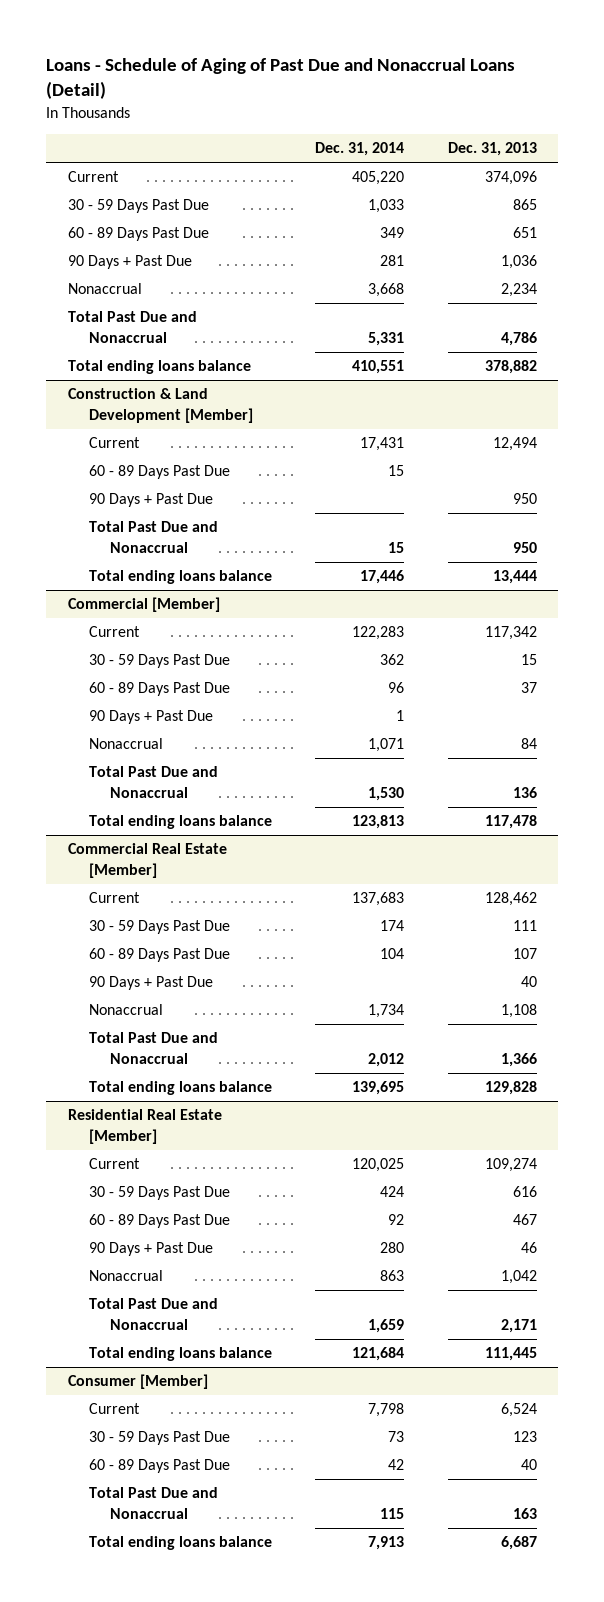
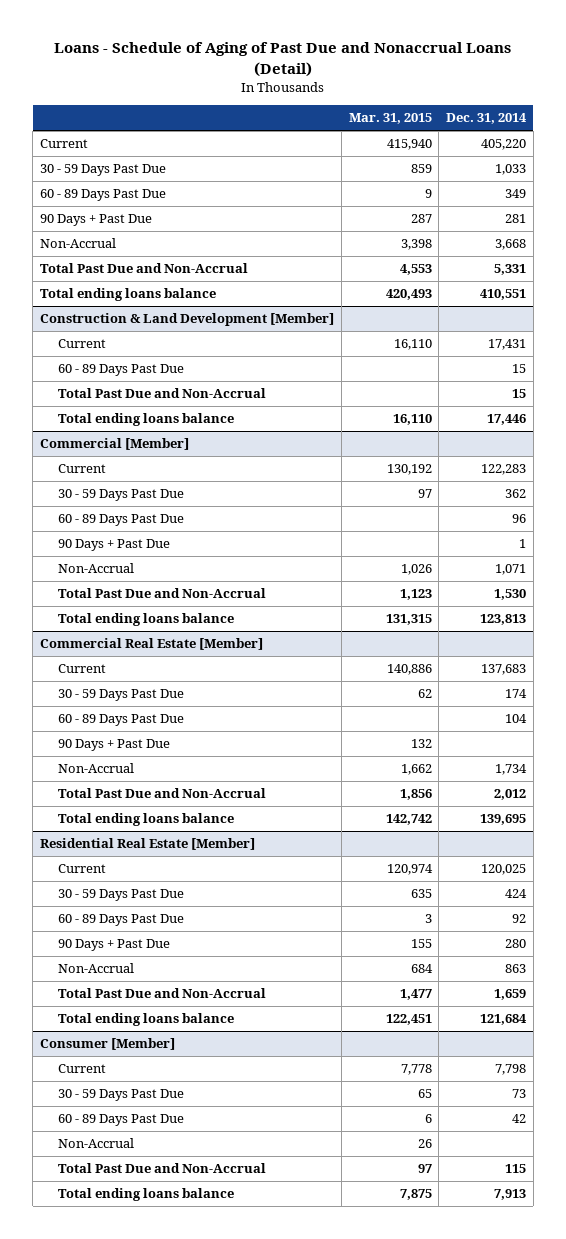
- | Dec. 31, 2014 | Dec. 31, 2013
+ | Mar. 31, 2015 | Dec. 31, 2014
- Nonaccrual | 3,668 | 2,234
- Total Past Due and Nonaccrual | 5,331 | 4,786
+ Non-Accrual | 3,398 | 3,668
+ Total Past Due and Non-Accrual | 4,553 | 5,331
@ Construction & Land Development [Member]
- 90 Days + Past Due | | 950
- Total Past Due and Nonaccrual | 15 | 950
+ Total Past Due and Non-Accrual | | 15
@ Commercial [Member]
- Nonaccrual | 1,071 | 84
- Total Past Due and Nonaccrual | 1,530 | 136
+ Non-Accrual | 1,026 | 1,071
+ Total Past Due and Non-Accrual | 1,123 | 1,530
@ Commercial Real Estate [Member]
- Nonaccrual | 1,734 | 1,108
- Total Past Due and Nonaccrual | 2,012 | 1,366
+ Non-Accrual | 1,662 | 1,734
+ Total Past Due and Non-Accrual | 1,856 | 2,012
@ Residential Real Estate [Member]
- Nonaccrual | 863 | 1,042
- Total Past Due and Nonaccrual | 1,659 | 2,171
+ Non-Accrual | 684 | 863
+ Total Past Due and Non-Accrual | 1,477 | 1,659
@ Consumer [Member]
- Total Past Due and Nonaccrual | 115 | 163
+ Non-Accrual | 26 |
+ Total Past Due and Non-Accrual | 97 | 115

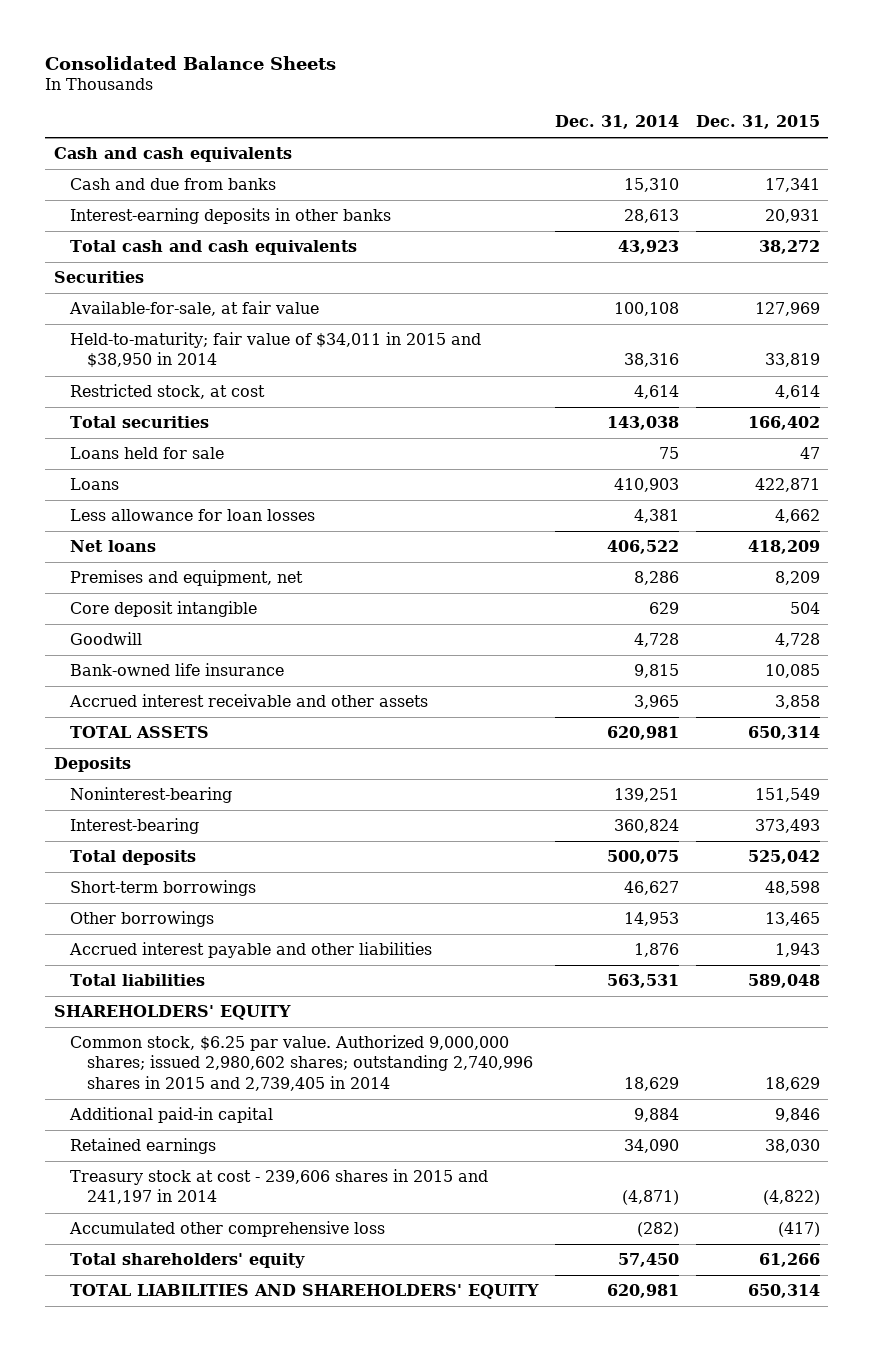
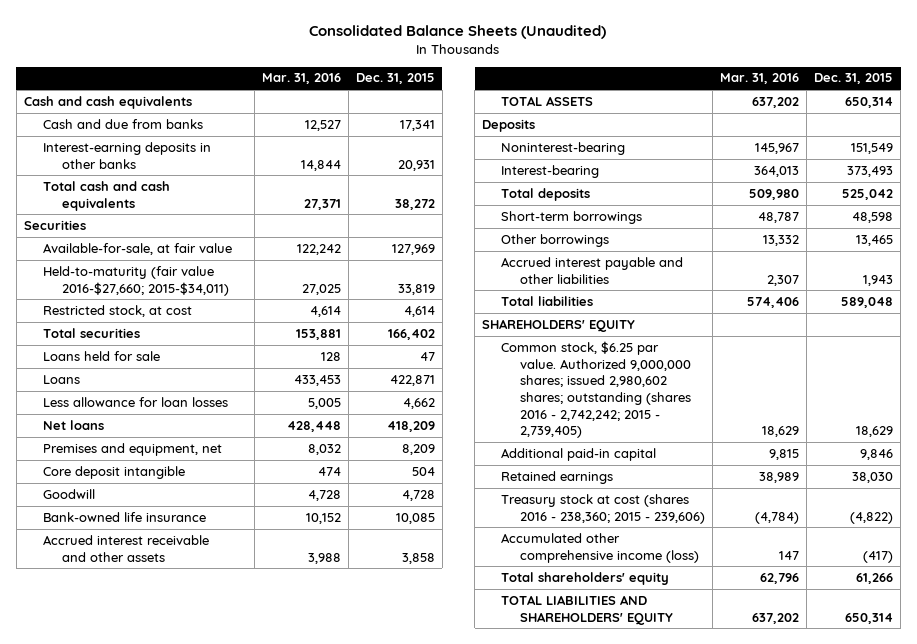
- Consolidated Balance Sheets
+ Consolidated Balance Sheets (Unaudited)
- | Dec. 31, 2014 | Dec. 31, 2015
+ | Mar. 31, 2016 | Dec. 31, 2015
- Held-to-maturity; fair value of $34,011 in 2015 and $38,950 in 2014 | 38,316 | 33,819
+ Held-to-maturity (fair value 2016-$27,660; 2015-$34,011) | 27,025 | 33,819
- Common stock, $6.25 par value. Authorized 9,000,000 shares; issued 2,980,602 shares; outstanding 2,740,996 shares in 2015 and 2,739,405 in 2014 | 18,629 | 18,629
+ Common stock, $6.25 par value. Authorized 9,000,000 shares; issued 2,980,602 shares; outstanding (shares 2016 - 2,742,242; 2015 - 2,739,405) | 18,629 | 18,629
- Treasury stock at cost - 239,606 shares in 2015 and 241,197 in 2014 | (4,871) | (4,822)
- Accumulated other comprehensive loss | (282) | (417)
+ Treasury stock at cost (shares 2016 - 238,360; 2015 - 239,606) | (4,784) | (4,822)
+ Accumulated other comprehensive income (loss) | 147 | (417)

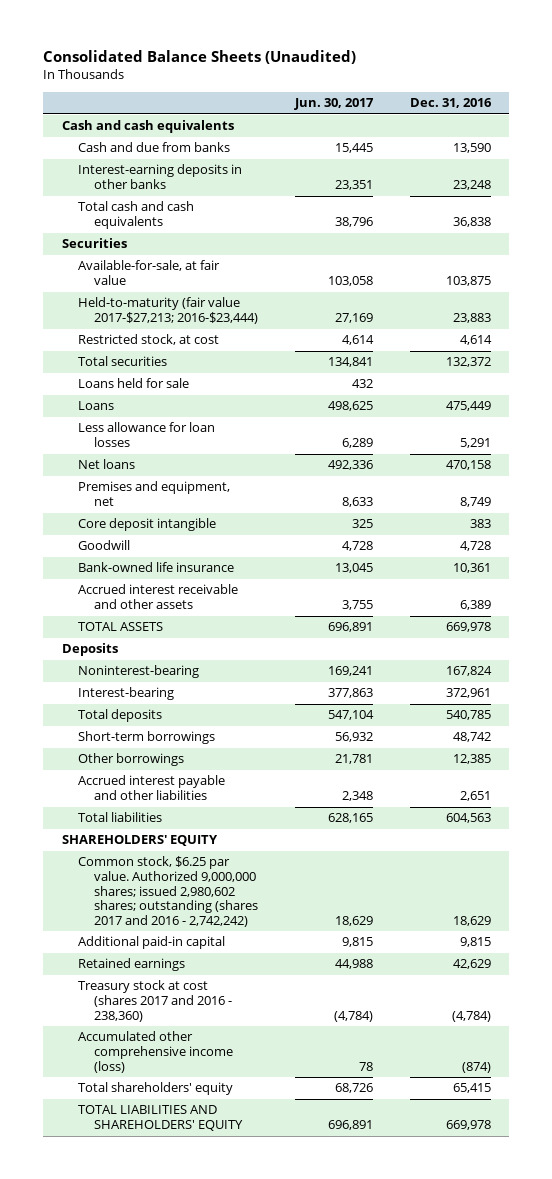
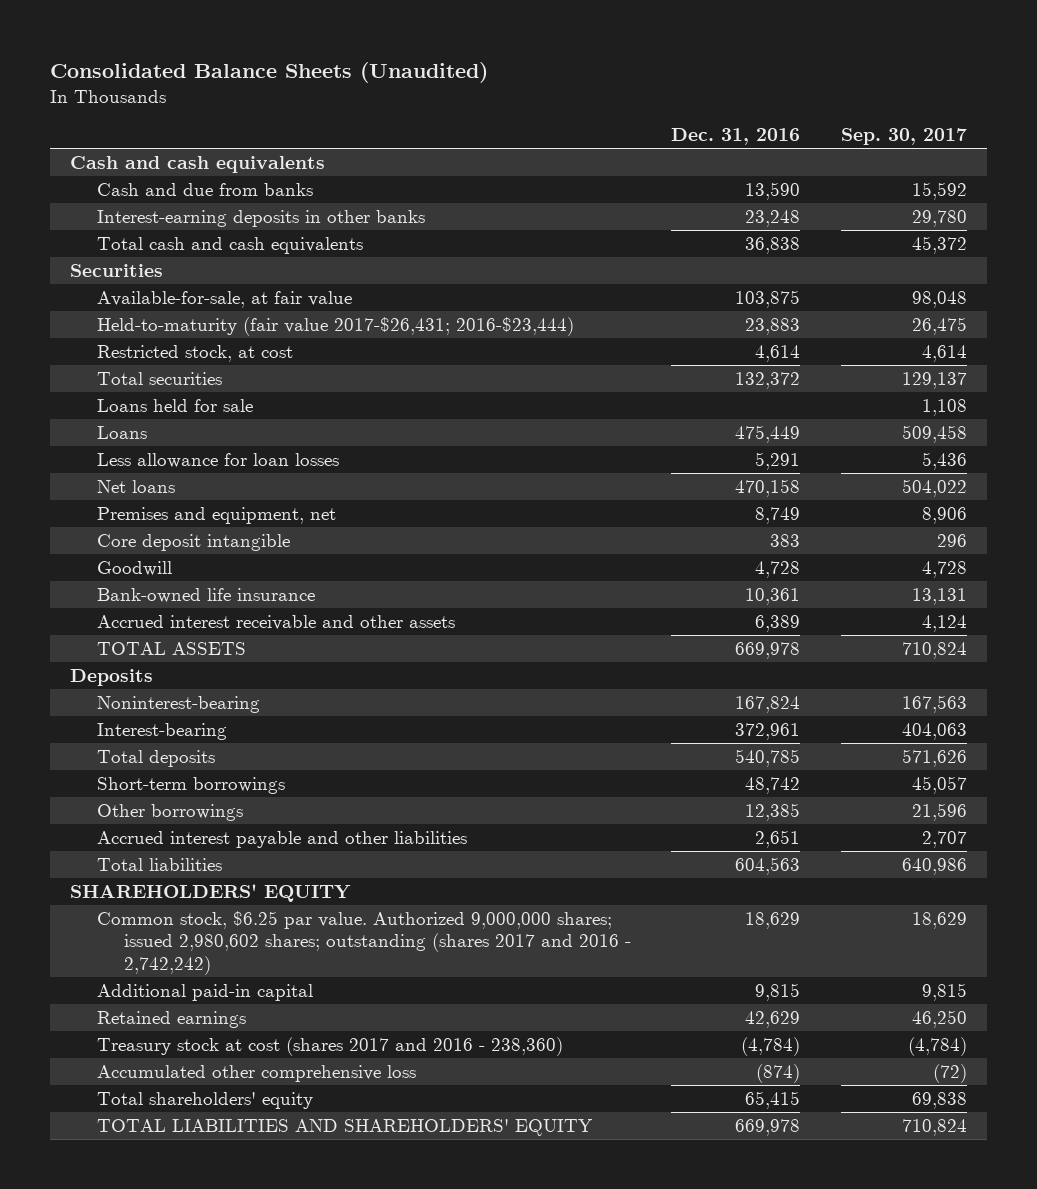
- | Jun. 30, 2017 | Dec. 31, 2016
+ | Dec. 31, 2016 | Sep. 30, 2017
- Held-to-maturity (fair value 2017-$27,213; 2016-$23,444) | 27,169 | 23,883
+ Held-to-maturity (fair value 2017-$26,431; 2016-$23,444) | 23,883 | 26,475
- Accumulated other comprehensive income (loss) | 78 | (874)
+ Accumulated other comprehensive loss | (874) | (72)

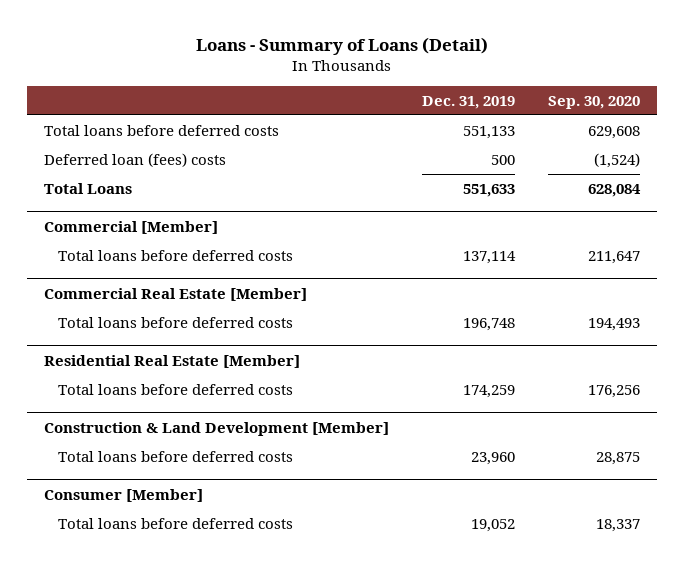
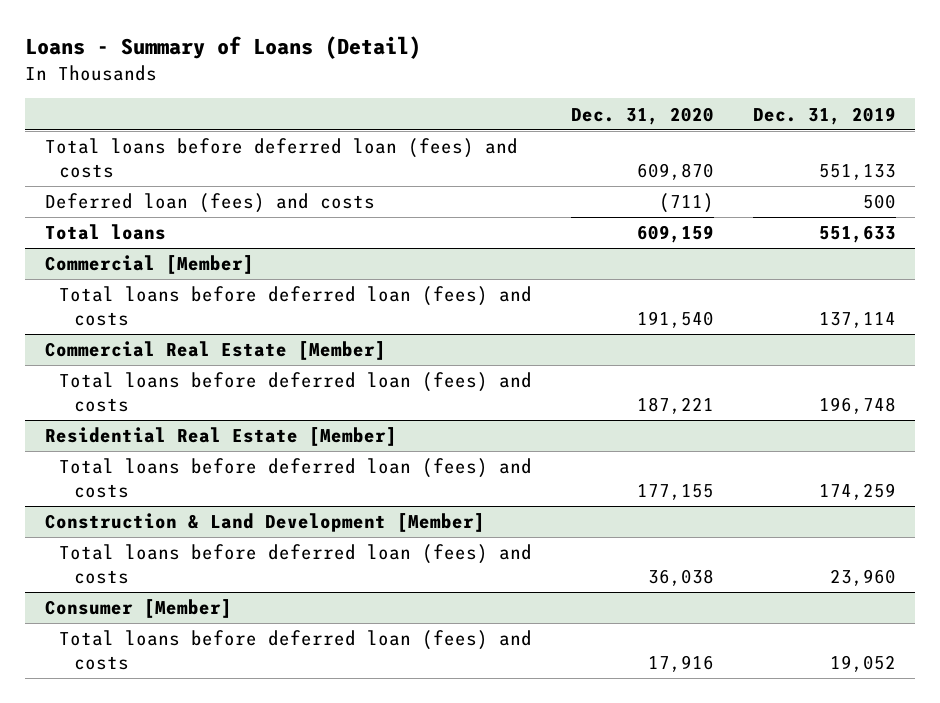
- | Dec. 31, 2019 | Sep. 30, 2020
+ | Dec. 31, 2020 | Dec. 31, 2019
- Total loans before deferred costs | 551,133 | 629,608
- Deferred loan (fees) costs | 500 | (1,524)
- Total Loans | 551,633 | 628,084
+ Total loans before deferred loan (fees) and costs | 609,870 | 551,133
+ Deferred loan (fees) and costs | (711) | 500
+ Total loans | 609,159 | 551,633
@ Commercial [Member]
- Total loans before deferred costs | 137,114 | 211,647
+ Total loans before deferred loan (fees) and costs | 191,540 | 137,114
@ Commercial Real Estate [Member]
- Total loans before deferred costs | 196,748 | 194,493
+ Total loans before deferred loan (fees) and costs | 187,221 | 196,748
@ Residential Real Estate [Member]
- Total loans before deferred costs | 174,259 | 176,256
+ Total loans before deferred loan (fees) and costs | 177,155 | 174,259
@ Construction & Land Development [Member]
- Total loans before deferred costs | 23,960 | 28,875
+ Total loans before deferred loan (fees) and costs | 36,038 | 23,960
@ Consumer [Member]
- Total loans before deferred costs | 19,052 | 18,337
+ Total loans before deferred loan (fees) and costs | 17,916 | 19,052

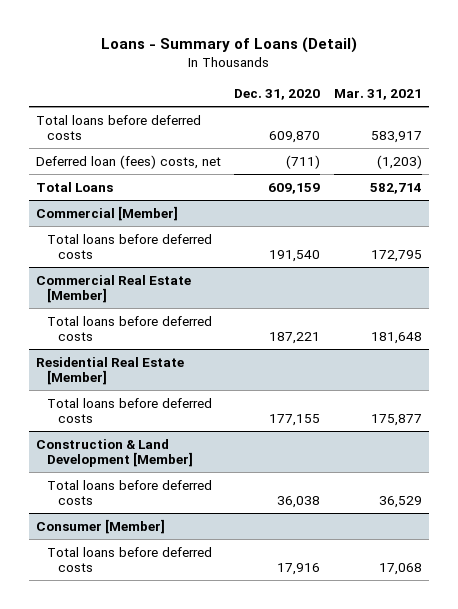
- | Dec. 31, 2020 | Dec. 31, 2019
+ | Dec. 31, 2020 | Mar. 31, 2021
- Total loans before deferred loan (fees) and costs | 609,870 | 551,133
- Deferred loan (fees) and costs | (711) | 500
- Total loans | 609,159 | 551,633
+ Total loans before deferred costs | 609,870 | 583,917
+ Deferred loan (fees) costs, net | (711) | (1,203)
+ Total Loans | 609,159 | 582,714
@ Commercial [Member]
- Total loans before deferred loan (fees) and costs | 191,540 | 137,114
+ Total loans before deferred costs | 191,540 | 172,795
@ Commercial Real Estate [Member]
- Total loans before deferred loan (fees) and costs | 187,221 | 196,748
+ Total loans before deferred costs | 187,221 | 181,648
@ Residential Real Estate [Member]
- Total loans before deferred loan (fees) and costs | 177,155 | 174,259
+ Total loans before deferred costs | 177,155 | 175,877
@ Construction & Land Development [Member]
- Total loans before deferred loan (fees) and costs | 36,038 | 23,960
+ Total loans before deferred costs | 36,038 | 36,529
@ Consumer [Member]
- Total loans before deferred loan (fees) and costs | 17,916 | 19,052
+ Total loans before deferred costs | 17,916 | 17,068

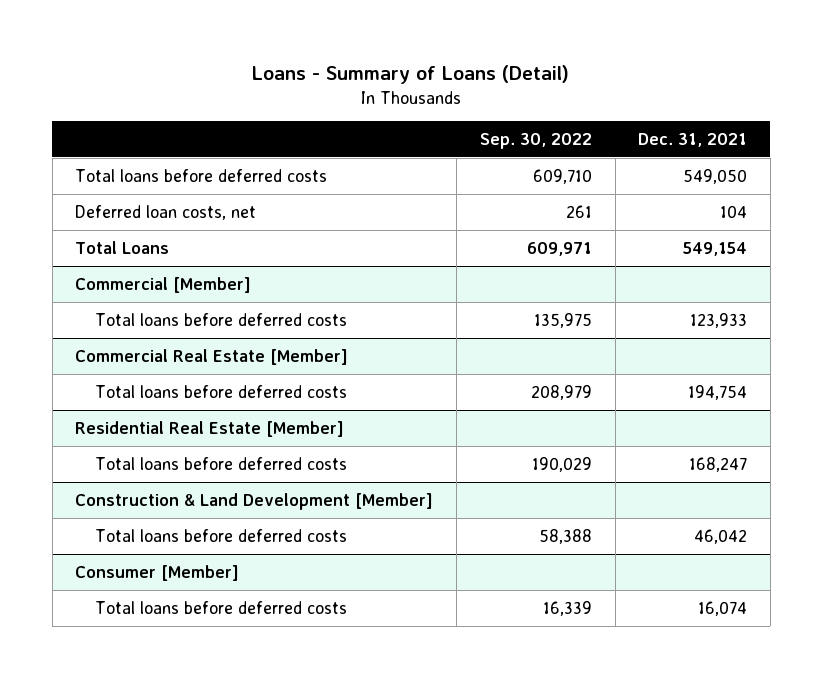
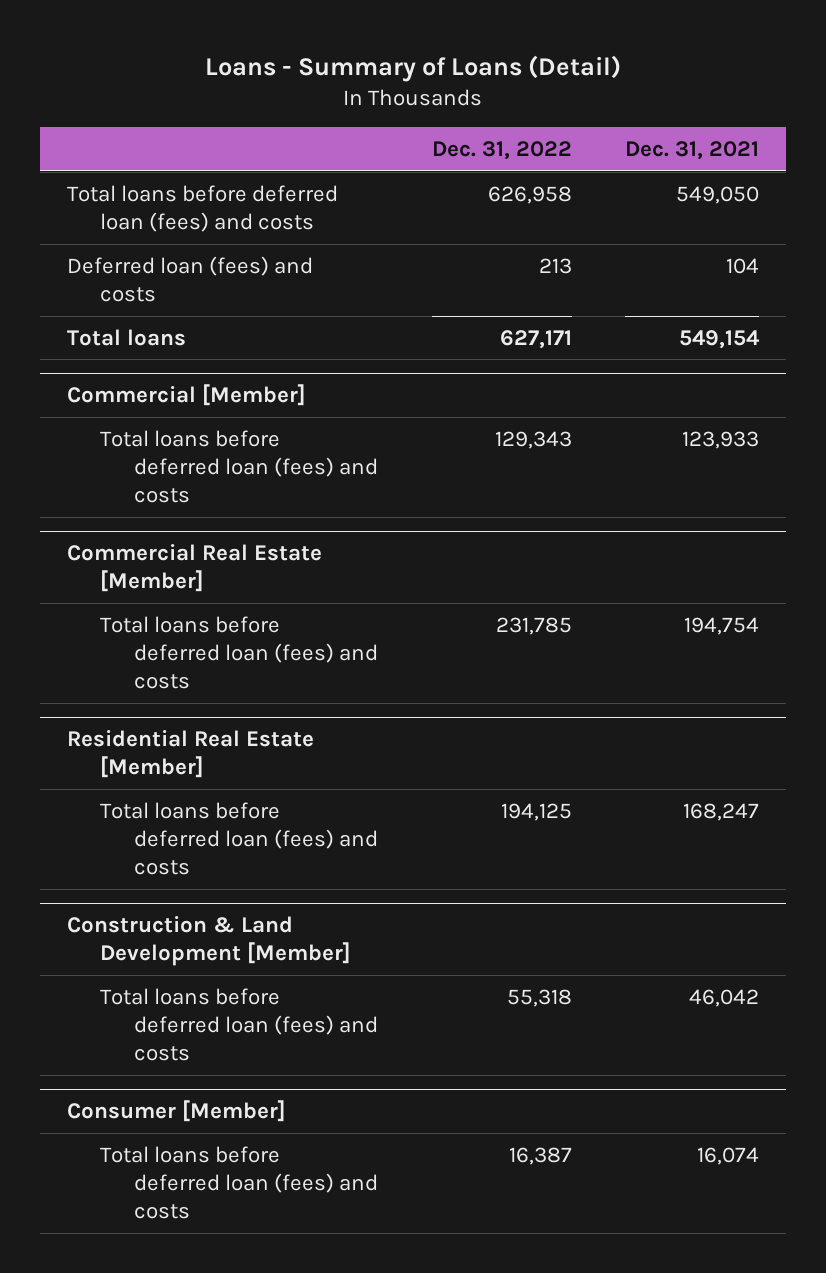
- | Sep. 30, 2022 | Dec. 31, 2021
+ | Dec. 31, 2022 | Dec. 31, 2021
- Total loans before deferred costs | 609,710 | 549,050
- Deferred loan costs, net | 261 | 104
- Total Loans | 609,971 | 549,154
+ Total loans before deferred loan (fees) and costs | 626,958 | 549,050
+ Deferred loan (fees) and costs | 213 | 104
+ Total loans | 627,171 | 549,154
@ Commercial [Member]
- Total loans before deferred costs | 135,975 | 123,933
+ Total loans before deferred loan (fees) and costs | 129,343 | 123,933
@ Commercial Real Estate [Member]
- Total loans before deferred costs | 208,979 | 194,754
+ Total loans before deferred loan (fees) and costs | 231,785 | 194,754
@ Residential Real Estate [Member]
- Total loans before deferred costs | 190,029 | 168,247
+ Total loans before deferred loan (fees) and costs | 194,125 | 168,247
@ Construction & Land Development [Member]
- Total loans before deferred costs | 58,388 | 46,042
+ Total loans before deferred loan (fees) and costs | 55,318 | 46,042
@ Consumer [Member]
- Total loans before deferred costs | 16,339 | 16,074
+ Total loans before deferred loan (fees) and costs | 16,387 | 16,074

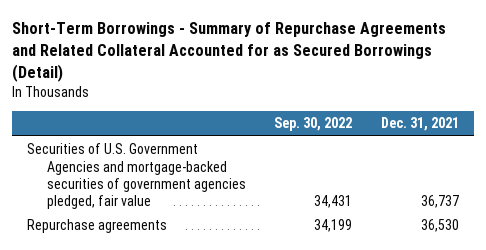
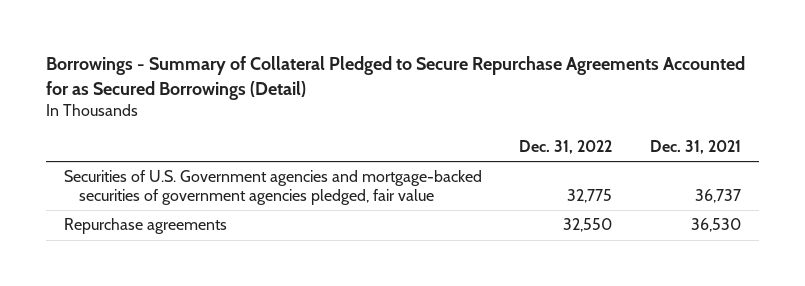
- Short-Term Borrowings - Summary of Repurchase Agreements and Related Collateral Accounted for as Secured Borrowings (Detail)
+ Borrowings - Summary of Collateral Pledged to Secure Repurchase Agreements Accounted for as Secured Borrowings (Detail)
- | Sep. 30, 2022 | Dec. 31, 2021
+ | Dec. 31, 2022 | Dec. 31, 2021
- Securities of U.S. Government Agencies and mortgage-backed securities of government agencies pledged, fair value | 34,431 | 36,737
+ Securities of U.S. Government agencies and mortgage-backed securities of government agencies pledged, fair value | 32,775 | 36,737

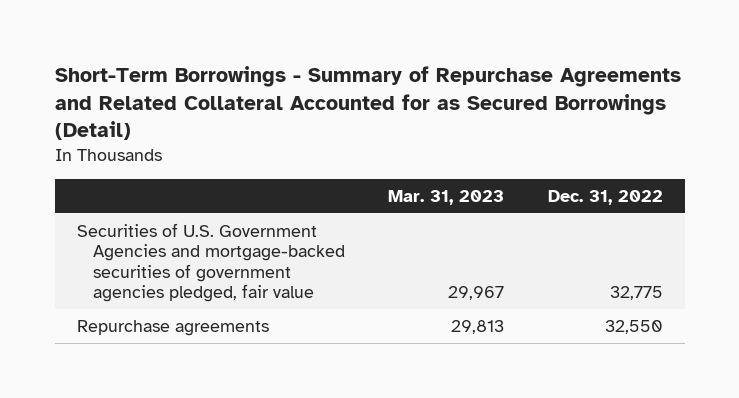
- Borrowings - Summary of Collateral Pledged to Secure Repurchase Agreements Accounted for as Secured Borrowings (Detail)
+ Short-Term Borrowings - Summary of Repurchase Agreements and Related Collateral Accounted for as Secured Borrowings (Detail)
- | Dec. 31, 2022 | Dec. 31, 2021
+ | Mar. 31, 2023 | Dec. 31, 2022
- Securities of U.S. Government agencies and mortgage-backed securities of government agencies pledged, fair value | 32,775 | 36,737
+ Securities of U.S. Government Agencies and mortgage-backed securities of government agencies pledged, fair value | 29,967 | 32,775

